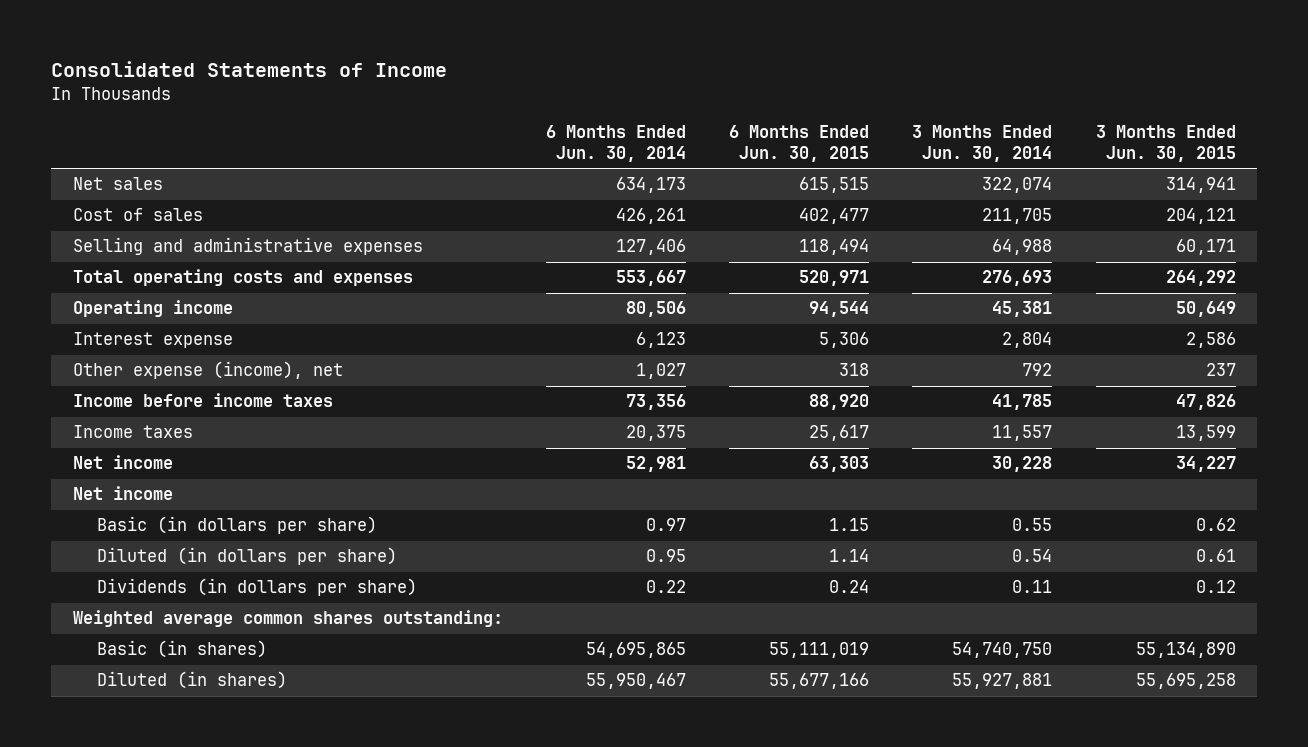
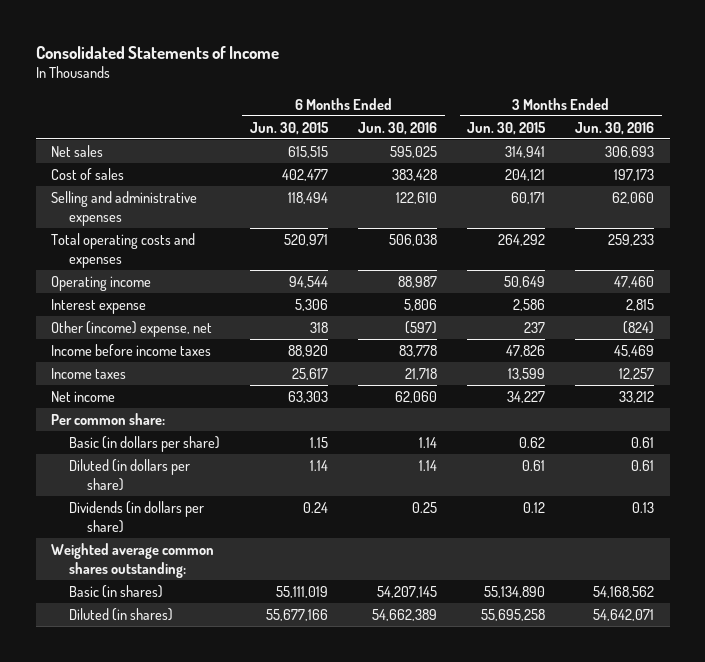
- | 6 Months Ended Jun. 30, 2014 | 6 Months Ended Jun. 30, 2015 | 3 Months Ended Jun. 30, 2014 | 3 Months Ended Jun. 30, 2015
+ | 6 Months Ended Jun. 30, 2015 | 6 Months Ended Jun. 30, 2016 | 3 Months Ended Jun. 30, 2015 | 3 Months Ended Jun. 30, 2016
- Other expense (income), net | 1,027 | 318 | 792 | 237
+ Other (income) expense, net | 318 | (597) | 237 | (824)
- Net income
+ Per common share:

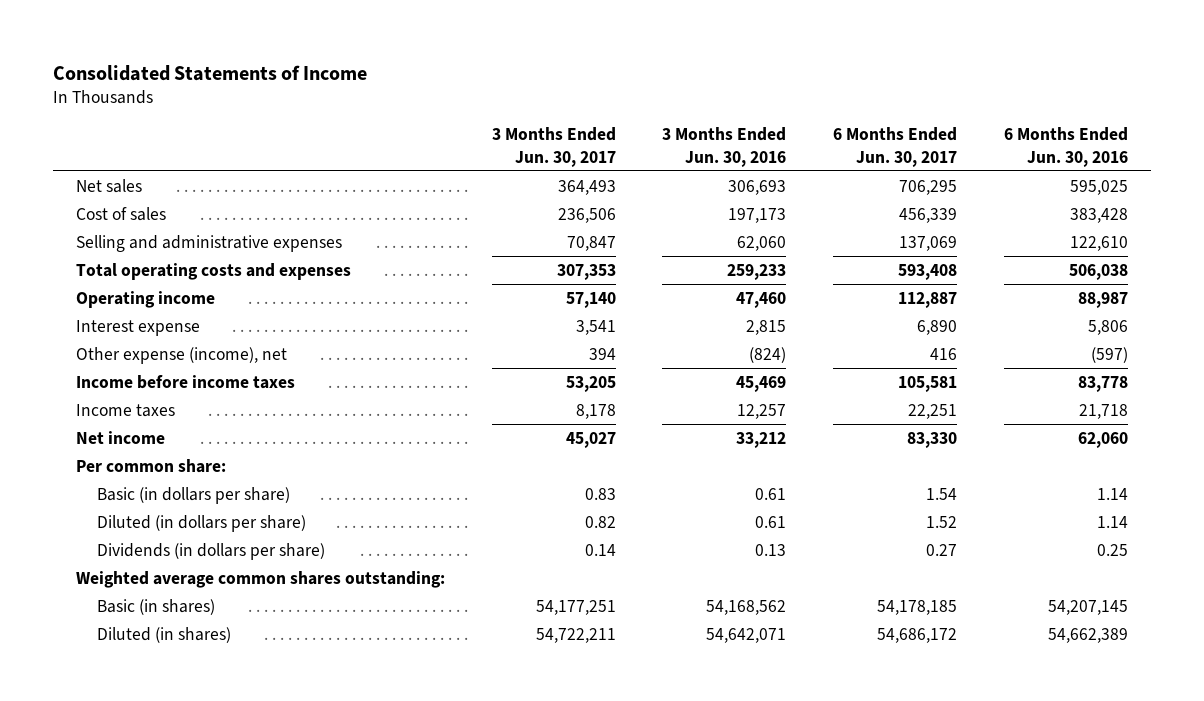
- | 6 Months Ended Jun. 30, 2015 | 6 Months Ended Jun. 30, 2016 | 3 Months Ended Jun. 30, 2015 | 3 Months Ended Jun. 30, 2016
+ | 3 Months Ended Jun. 30, 2017 | 3 Months Ended Jun. 30, 2016 | 6 Months Ended Jun. 30, 2017 | 6 Months Ended Jun. 30, 2016
- Other (income) expense, net | 318 | (597) | 237 | (824)
+ Other expense (income), net | 394 | (824) | 416 | (597)

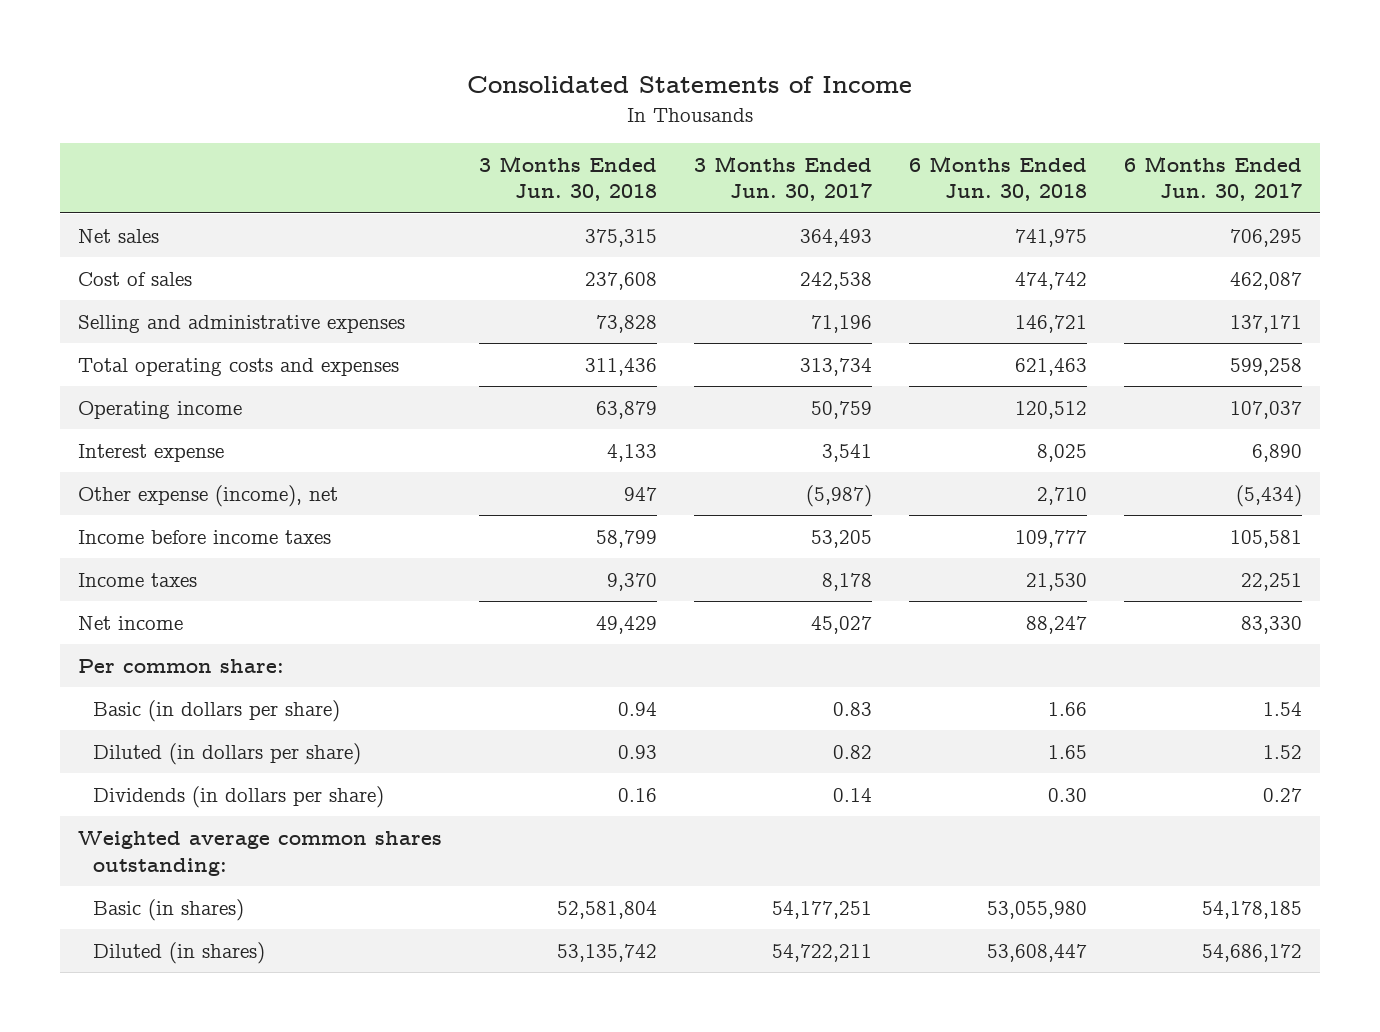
- | 3 Months Ended Jun. 30, 2017 | 3 Months Ended Jun. 30, 2016 | 6 Months Ended Jun. 30, 2017 | 6 Months Ended Jun. 30, 2016
+ | 3 Months Ended Jun. 30, 2018 | 3 Months Ended Jun. 30, 2017 | 6 Months Ended Jun. 30, 2018 | 6 Months Ended Jun. 30, 2017
- Cost of sales | 236,506 | 197,173 | 456,339 | 383,428
- Selling and administrative expenses | 70,847 | 62,060 | 137,069 | 122,610
- Total operating costs and expenses | 307,353 | 259,233 | 593,408 | 506,038
- Operating income | 57,140 | 47,460 | 112,887 | 88,987
+ Cost of sales | 237,608 | 242,538 | 474,742 | 462,087
+ Selling and administrative expenses | 73,828 | 71,196 | 146,721 | 137,171
+ Total operating costs and expenses | 311,436 | 313,734 | 621,463 | 599,258
+ Operating income | 63,879 | 50,759 | 120,512 | 107,037
- Other expense (income), net | 394 | (824) | 416 | (597)
+ Other expense (income), net | 947 | (5,987) | 2,710 | (5,434)

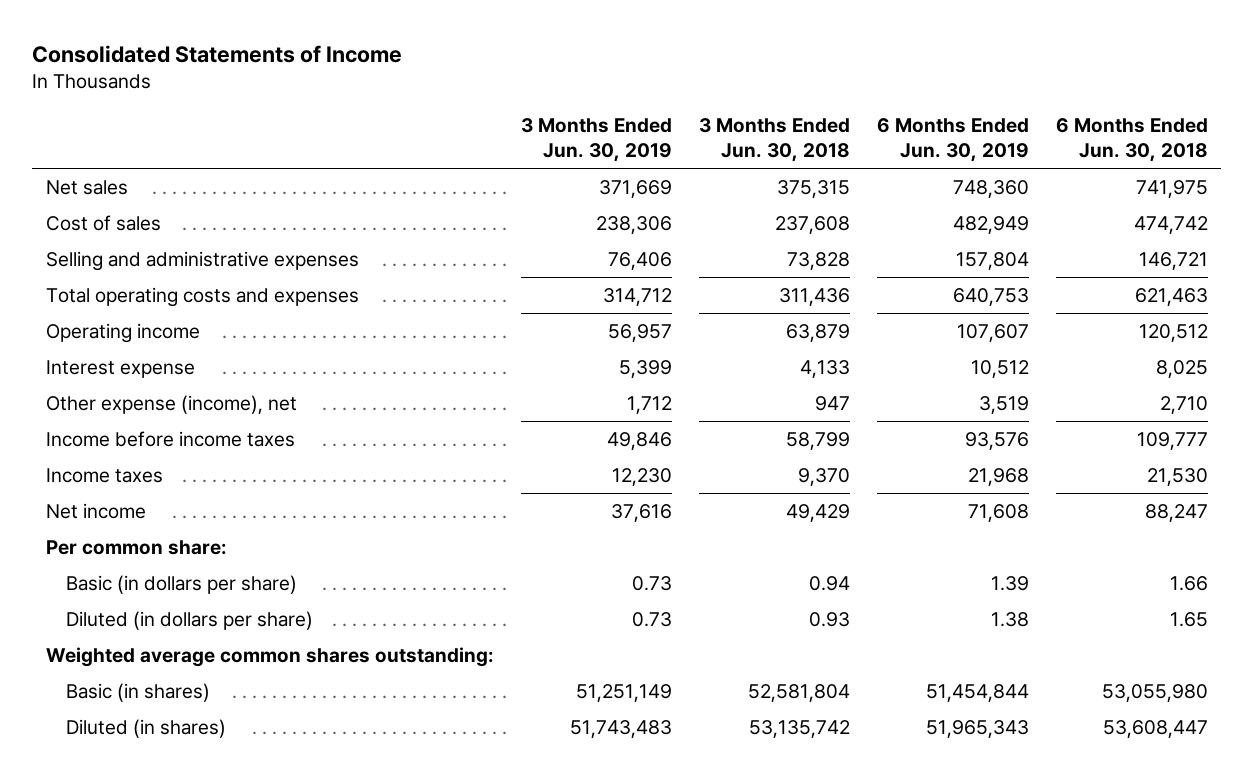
- | 3 Months Ended Jun. 30, 2018 | 3 Months Ended Jun. 30, 2017 | 6 Months Ended Jun. 30, 2018 | 6 Months Ended Jun. 30, 2017
+ | 3 Months Ended Jun. 30, 2019 | 3 Months Ended Jun. 30, 2018 | 6 Months Ended Jun. 30, 2019 | 6 Months Ended Jun. 30, 2018
- Dividends (in dollars per share) | 0.16 | 0.14 | 0.30 | 0.27

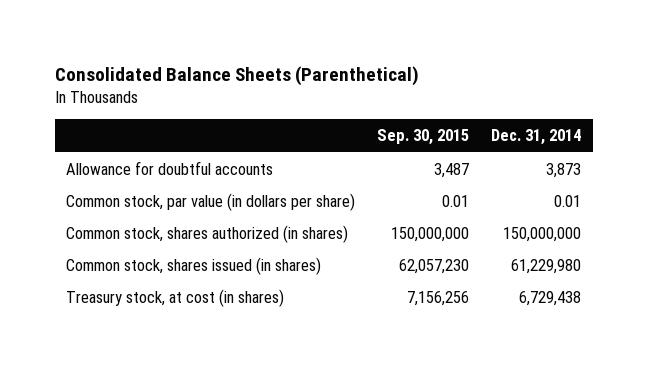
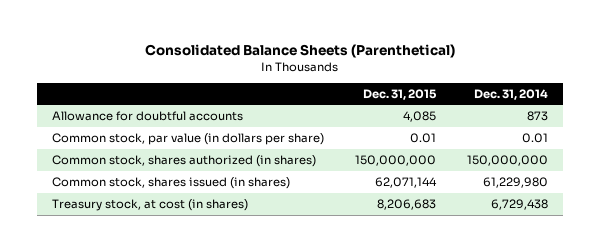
- | Sep. 30, 2015 | Dec. 31, 2014
+ | Dec. 31, 2015 | Dec. 31, 2014
- Allowance for doubtful accounts | 3,487 | 3,873
+ Allowance for doubtful accounts | 4,085 | 873

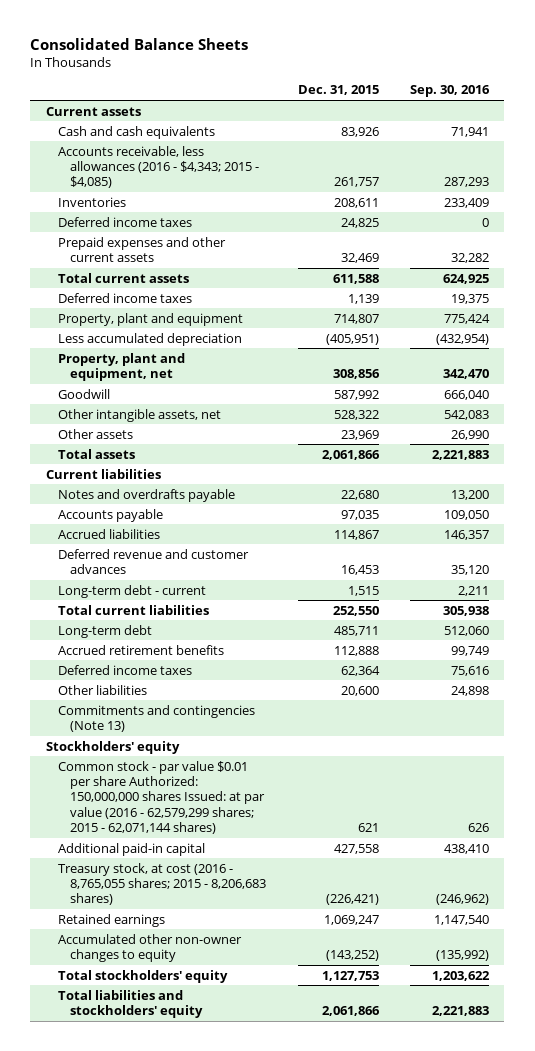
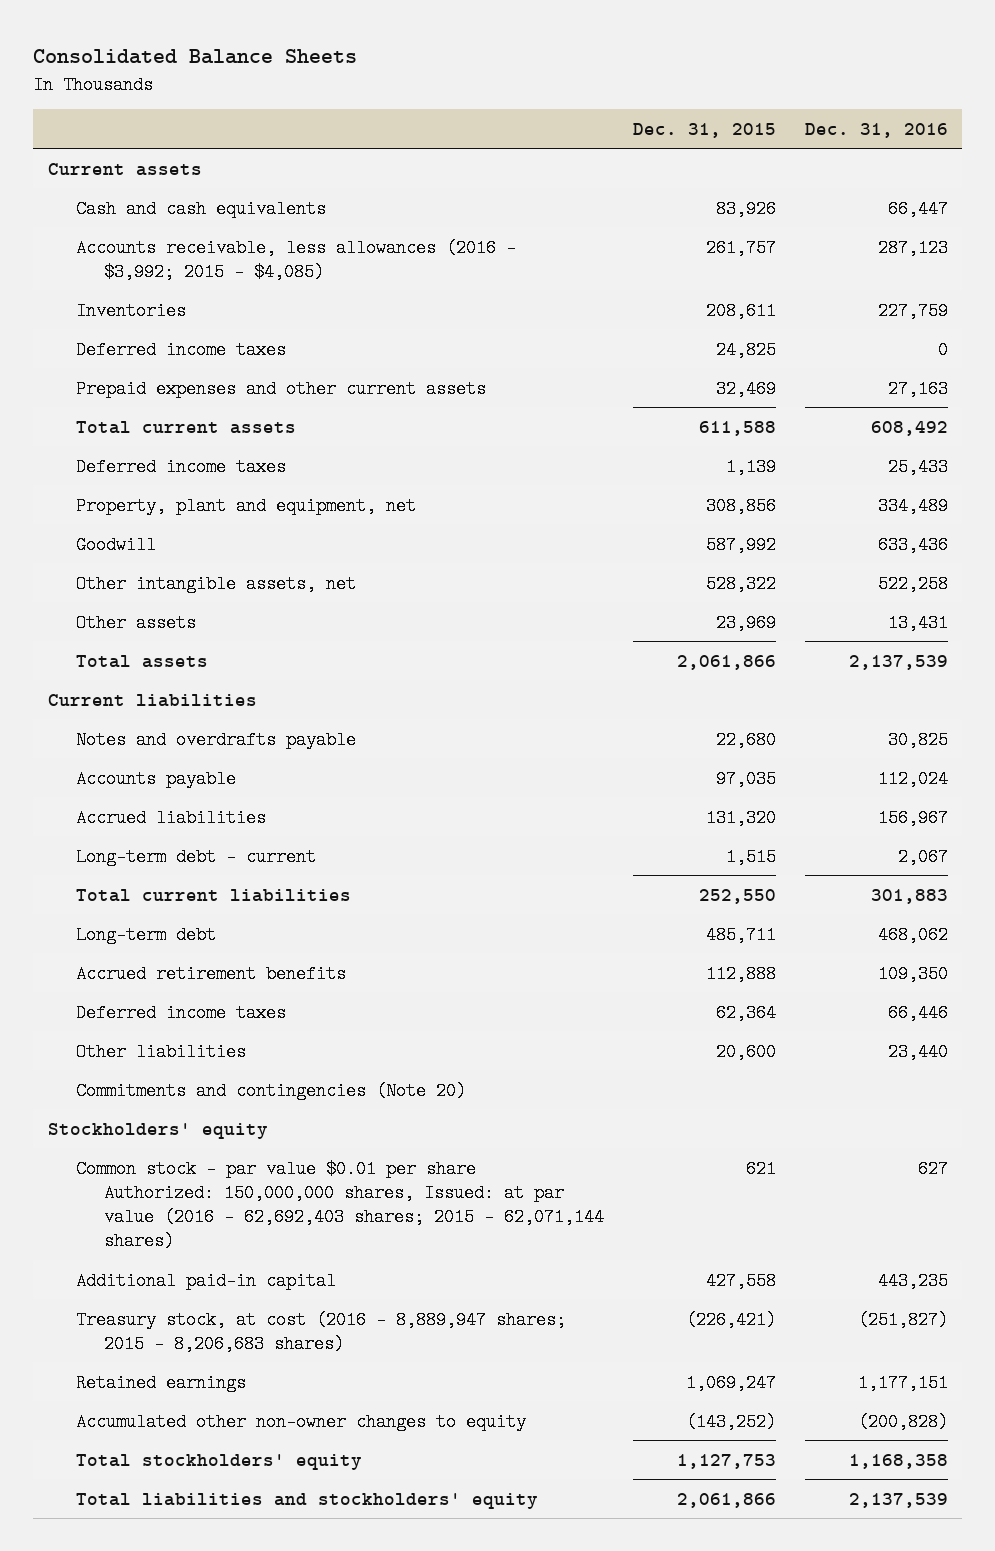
- | Dec. 31, 2015 | Sep. 30, 2016
+ | Dec. 31, 2015 | Dec. 31, 2016
- Accounts receivable, less allowances (2016 - $4,343; 2015 - $4,085) | 261,757 | 287,293
+ Accounts receivable, less allowances (2016 - $3,992; 2015 - $4,085) | 261,757 | 287,123
- Property, plant and equipment | 714,807 | 775,424
- Less accumulated depreciation | (405,951) | (432,954)
- Accrued liabilities | 114,867 | 146,357
- Deferred revenue and customer advances | 16,453 | 35,120
+ Accrued liabilities | 131,320 | 156,967
- Commitments and contingencies (Note 13)
+ Commitments and contingencies (Note 20)
- Common stock - par value $0.01 per share Authorized: 150,000,000 shares Issued: at par value (2016 - 62,579,299 shares; 2015 - 62,071,144 shares) | 621 | 626
+ Common stock - par value $0.01 per share Authorized: 150,000,000 shares, Issued: at par value (2016 - 62,692,403 shares; 2015 - 62,071,144 shares) | 621 | 627
- Treasury stock, at cost (2016 - 8,765,055 shares; 2015 - 8,206,683 shares) | (226,421) | (246,962)
+ Treasury stock, at cost (2016 - 8,889,947 shares; 2015 - 8,206,683 shares) | (226,421) | (251,827)

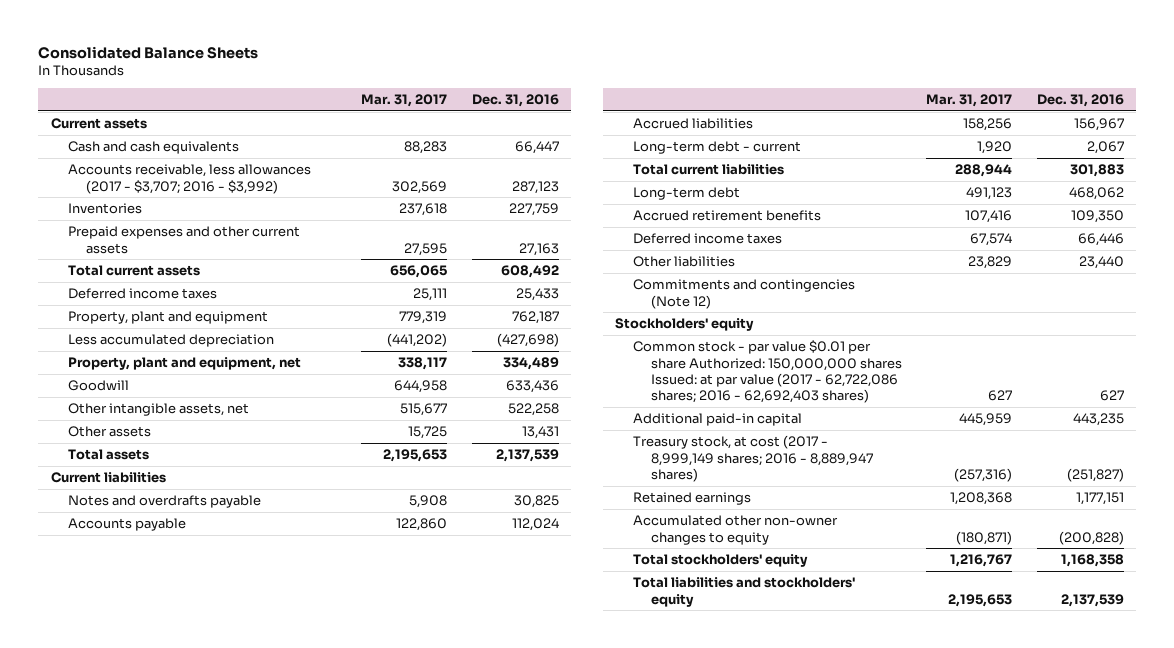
- | Dec. 31, 2015 | Dec. 31, 2016
+ | Mar. 31, 2017 | Dec. 31, 2016
- Accounts receivable, less allowances (2016 - $3,992; 2015 - $4,085) | 261,757 | 287,123
+ Accounts receivable, less allowances (2017 - $3,707; 2016 - $3,992) | 302,569 | 287,123
- Deferred income taxes | 24,825 | 0
+ Property, plant and equipment | 779,319 | 762,187
+ Less accumulated depreciation | (441,202) | (427,698)
- Commitments and contingencies (Note 20)
+ Commitments and contingencies (Note 12)
- Common stock - par value $0.01 per share Authorized: 150,000,000 shares, Issued: at par value (2016 - 62,692,403 shares; 2015 - 62,071,144 shares) | 621 | 627
+ Common stock - par value $0.01 per share Authorized: 150,000,000 shares Issued: at par value (2017 - 62,722,086 shares; 2016 - 62,692,403 shares) | 627 | 627
- Treasury stock, at cost (2016 - 8,889,947 shares; 2015 - 8,206,683 shares) | (226,421) | (251,827)
+ Treasury stock, at cost (2017 - 8,999,149 shares; 2016 - 8,889,947 shares) | (257,316) | (251,827)

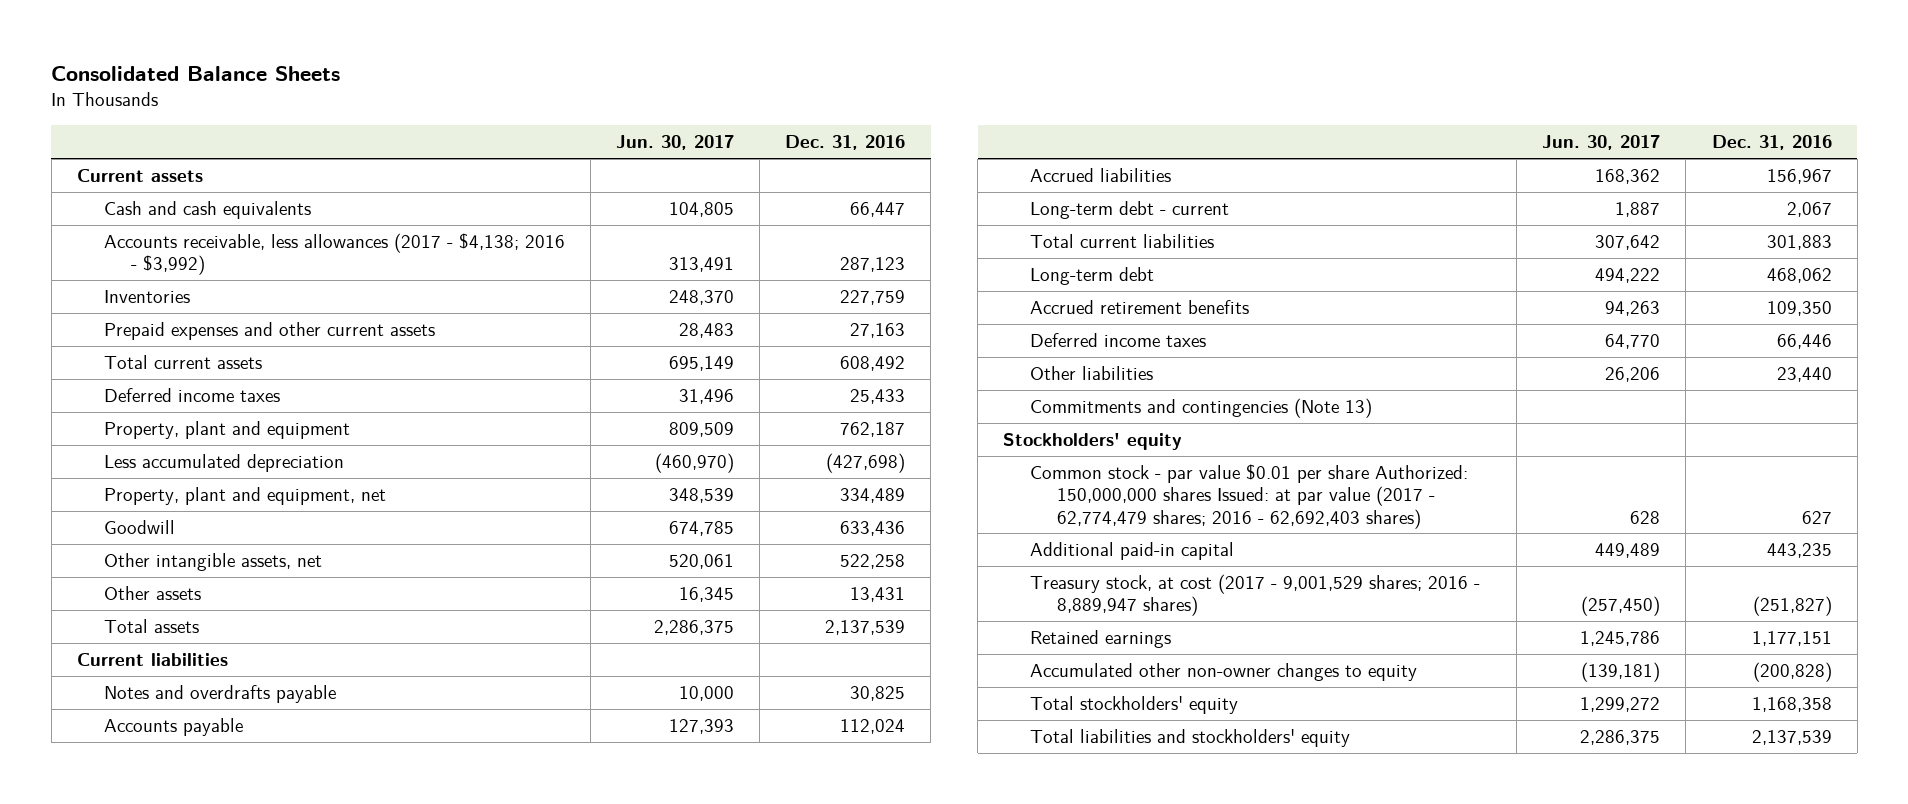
- | Mar. 31, 2017 | Dec. 31, 2016
+ | Jun. 30, 2017 | Dec. 31, 2016
- Accounts receivable, less allowances (2017 - $3,707; 2016 - $3,992) | 302,569 | 287,123
+ Accounts receivable, less allowances (2017 - $4,138; 2016 - $3,992) | 313,491 | 287,123
- Commitments and contingencies (Note 12)
+ Commitments and contingencies (Note 13)
- Common stock - par value $0.01 per share Authorized: 150,000,000 shares Issued: at par value (2017 - 62,722,086 shares; 2016 - 62,692,403 shares) | 627 | 627
+ Common stock - par value $0.01 per share Authorized: 150,000,000 shares Issued: at par value (2017 - 62,774,479 shares; 2016 - 62,692,403 shares) | 628 | 627
- Treasury stock, at cost (2017 - 8,999,149 shares; 2016 - 8,889,947 shares) | (257,316) | (251,827)
+ Treasury stock, at cost (2017 - 9,001,529 shares; 2016 - 8,889,947 shares) | (257,450) | (251,827)

